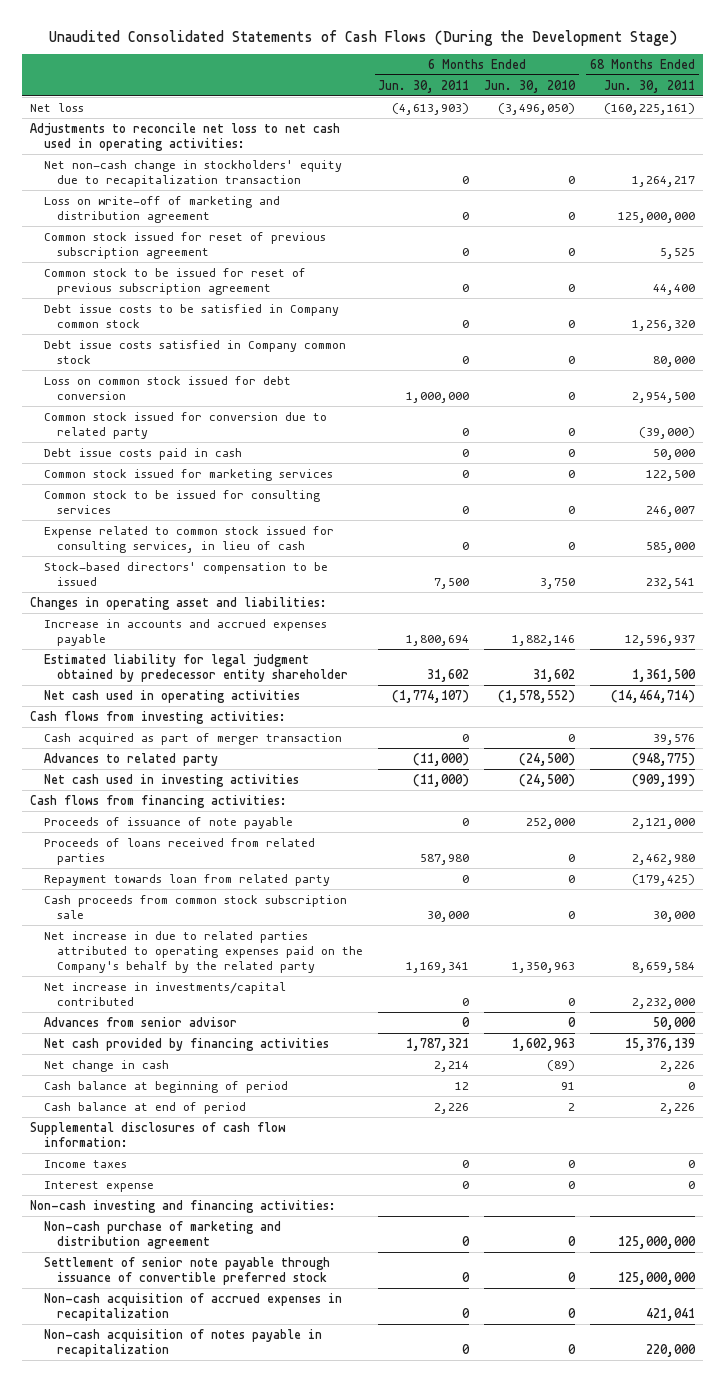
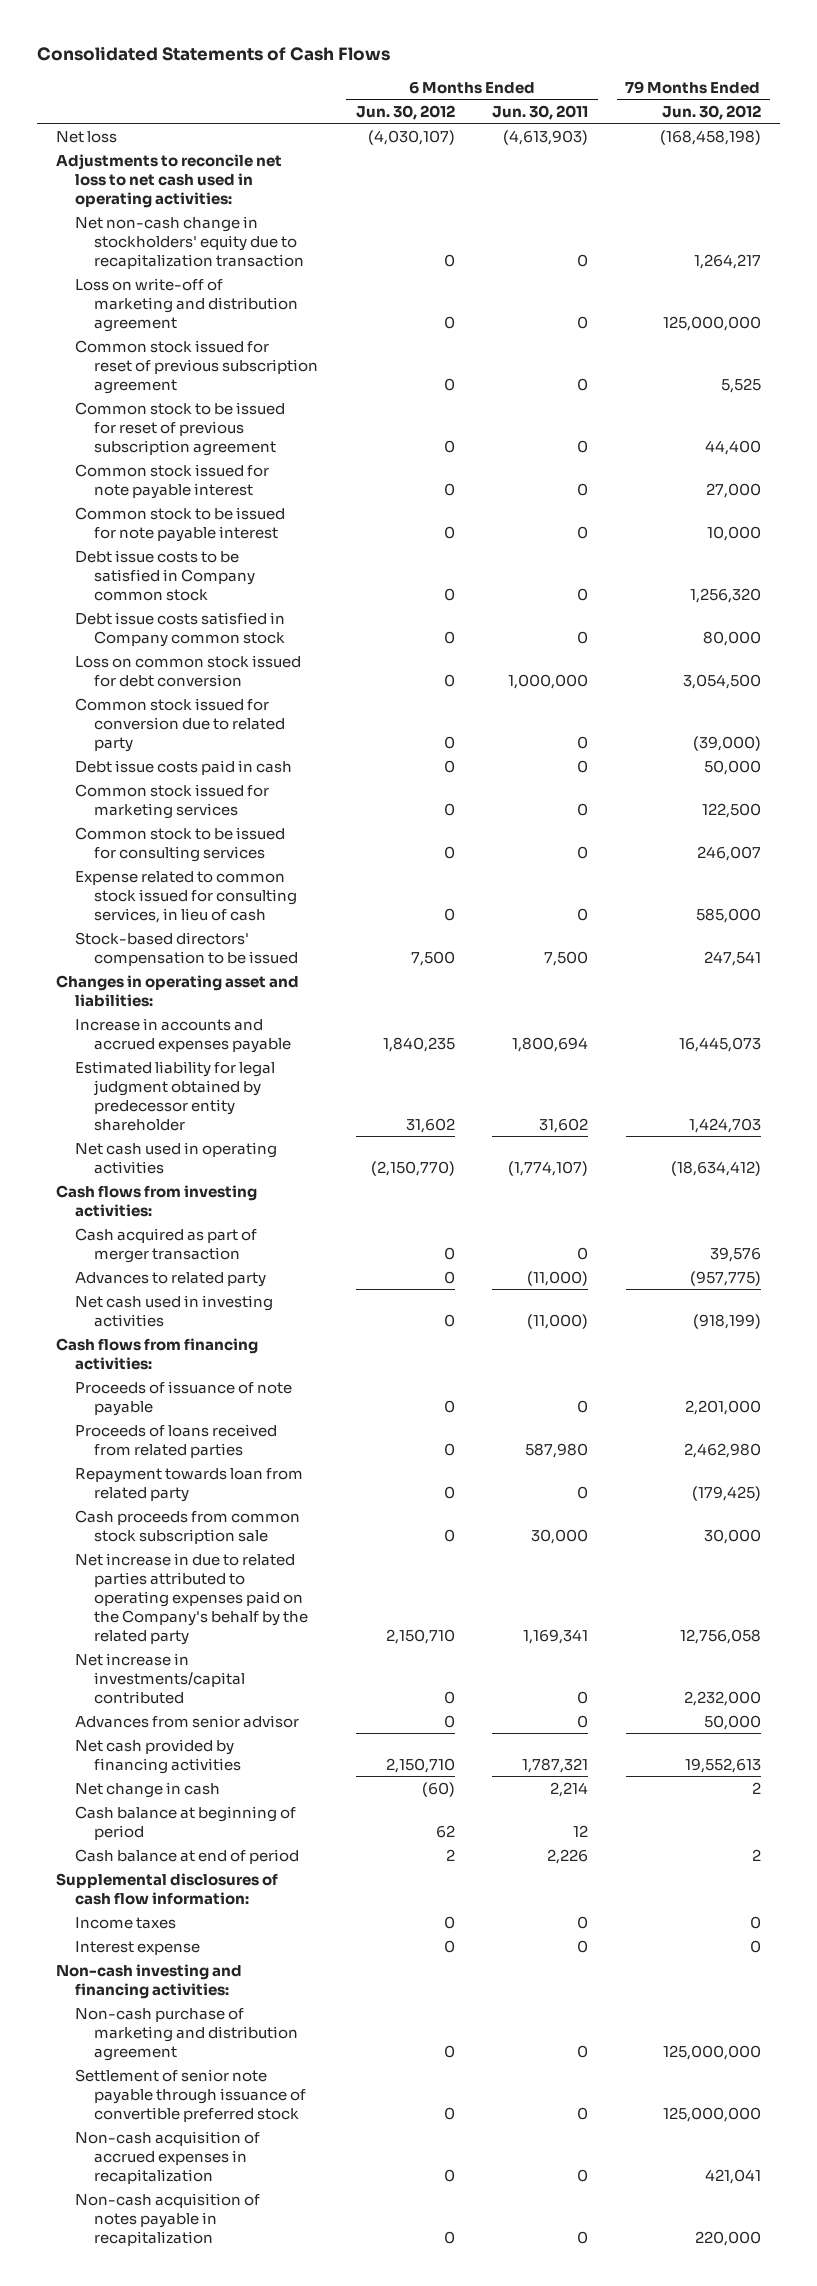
- Unaudited Consolidated Statements of Cash Flows (During the Development Stage)
+ Consolidated Statements of Cash Flows
- | 6 Months Ended Jun. 30, 2011 | 6 Months Ended Jun. 30, 2010 | 68 Months Ended Jun. 30, 2011
+ | 6 Months Ended Jun. 30, 2012 | 6 Months Ended Jun. 30, 2011 | 79 Months Ended Jun. 30, 2012
+ Common stock issued for note payable interest | 0 | 0 | 27,000
+ Common stock to be issued for note payable interest | 0 | 0 | 10,000

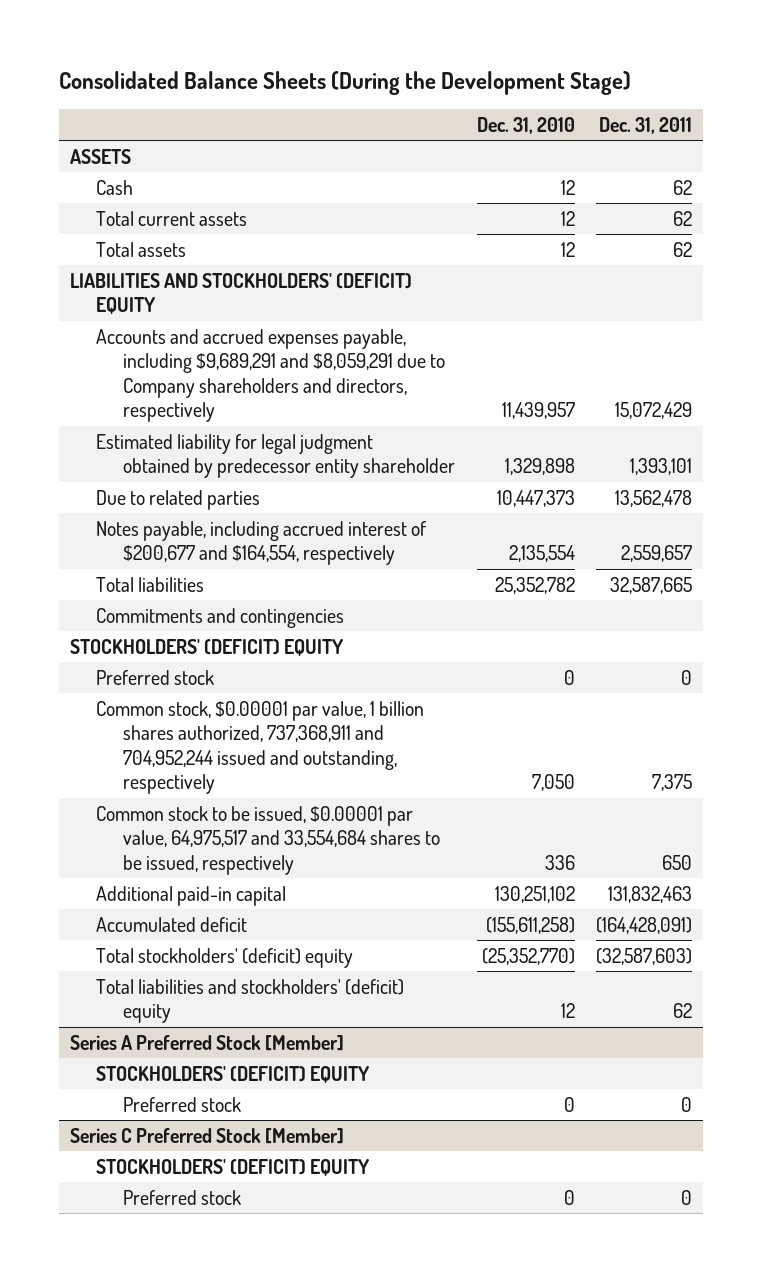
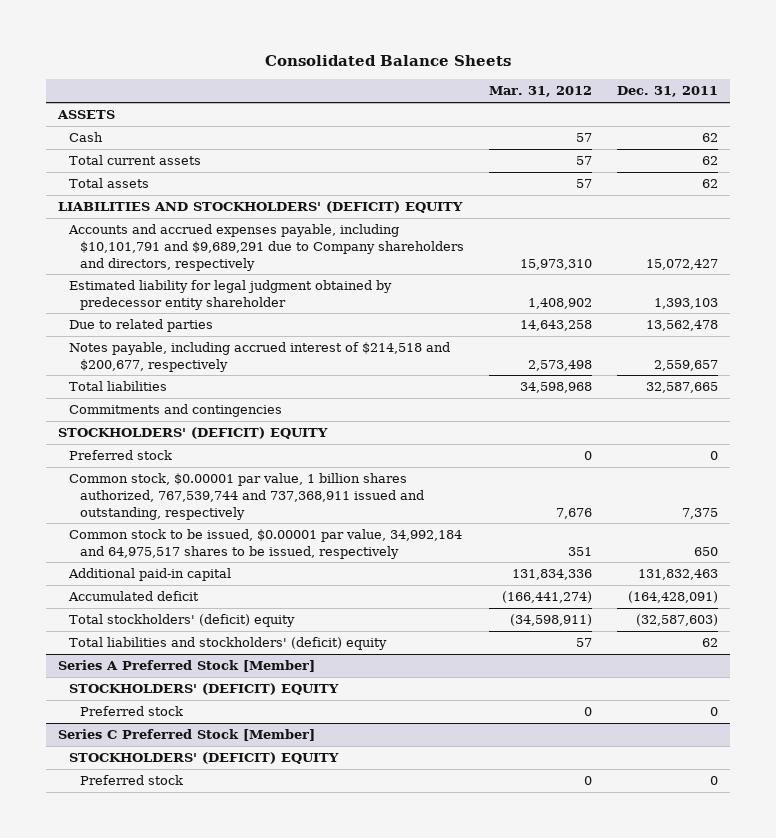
- Consolidated Balance Sheets (During the Development Stage)
+ Consolidated Balance Sheets
- | Dec. 31, 2010 | Dec. 31, 2011
+ | Mar. 31, 2012 | Dec. 31, 2011
- Accounts and accrued expenses payable, including $9,689,291 and $8,059,291 due to Company shareholders and directors, respectively | 11,439,957 | 15,072,429
- Estimated liability for legal judgment obtained by predecessor entity shareholder | 1,329,898 | 1,393,101
+ Accounts and accrued expenses payable, including $10,101,791 and $9,689,291 due to Company shareholders and directors, respectively | 15,973,310 | 15,072,427
+ Estimated liability for legal judgment obtained by predecessor entity shareholder | 1,408,902 | 1,393,103
- Notes payable, including accrued interest of $200,677 and $164,554, respectively | 2,135,554 | 2,559,657
+ Notes payable, including accrued interest of $214,518 and $200,677, respectively | 2,573,498 | 2,559,657
- Common stock, $0.00001 par value, 1 billion shares authorized, 737,368,911 and 704,952,244 issued and outstanding, respectively | 7,050 | 7,375
- Common stock to be issued, $0.00001 par value, 64,975,517 and 33,554,684 shares to be issued, respectively | 336 | 650
+ Common stock, $0.00001 par value, 1 billion shares authorized, 767,539,744 and 737,368,911 issued and outstanding, respectively | 7,676 | 7,375
+ Common stock to be issued, $0.00001 par value, 34,992,184 and 64,975,517 shares to be issued, respectively | 351 | 650

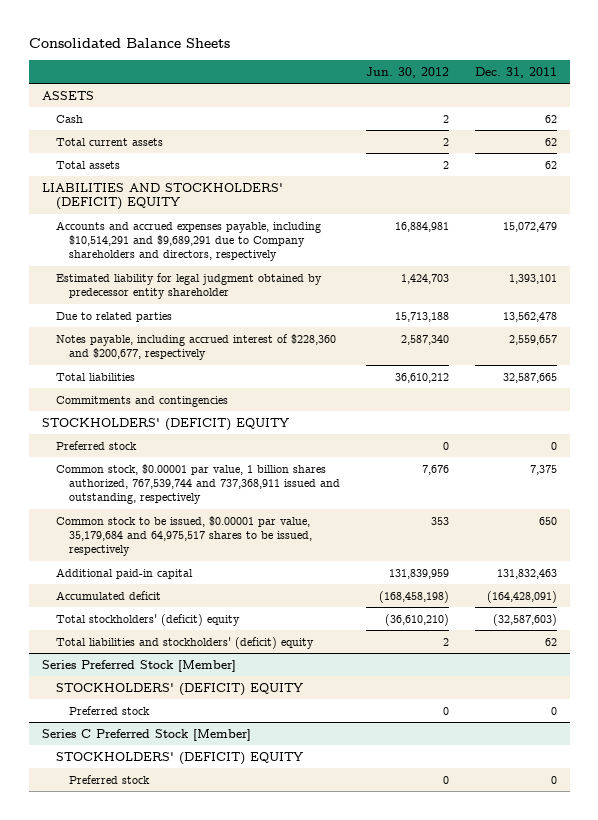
- | Mar. 31, 2012 | Dec. 31, 2011
+ | Jun. 30, 2012 | Dec. 31, 2011
- Accounts and accrued expenses payable, including $10,101,791 and $9,689,291 due to Company shareholders and directors, respectively | 15,973,310 | 15,072,427
- Estimated liability for legal judgment obtained by predecessor entity shareholder | 1,408,902 | 1,393,103
+ Accounts and accrued expenses payable, including $10,514,291 and $9,689,291 due to Company shareholders and directors, respectively | 16,884,981 | 15,072,479
+ Estimated liability for legal judgment obtained by predecessor entity shareholder | 1,424,703 | 1,393,101
- Notes payable, including accrued interest of $214,518 and $200,677, respectively | 2,573,498 | 2,559,657
+ Notes payable, including accrued interest of $228,360 and $200,677, respectively | 2,587,340 | 2,559,657
- Common stock to be issued, $0.00001 par value, 34,992,184 and 64,975,517 shares to be issued, respectively | 351 | 650
+ Common stock to be issued, $0.00001 par value, 35,179,684 and 64,975,517 shares to be issued, respectively | 353 | 650
- Series A Preferred Stock [Member]
+ Series Preferred Stock [Member]

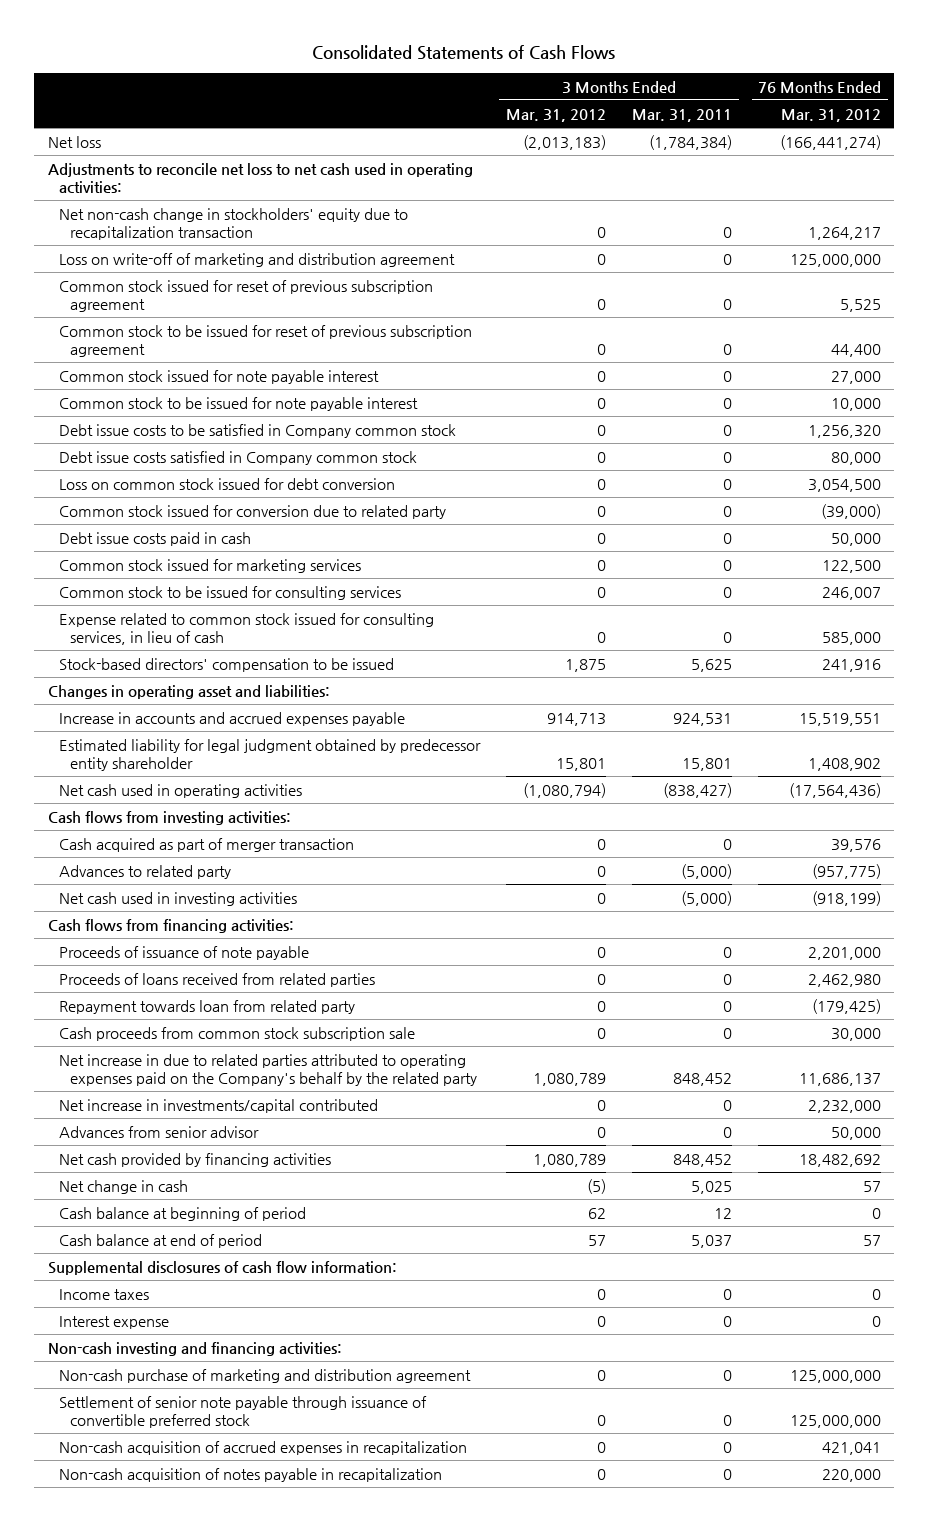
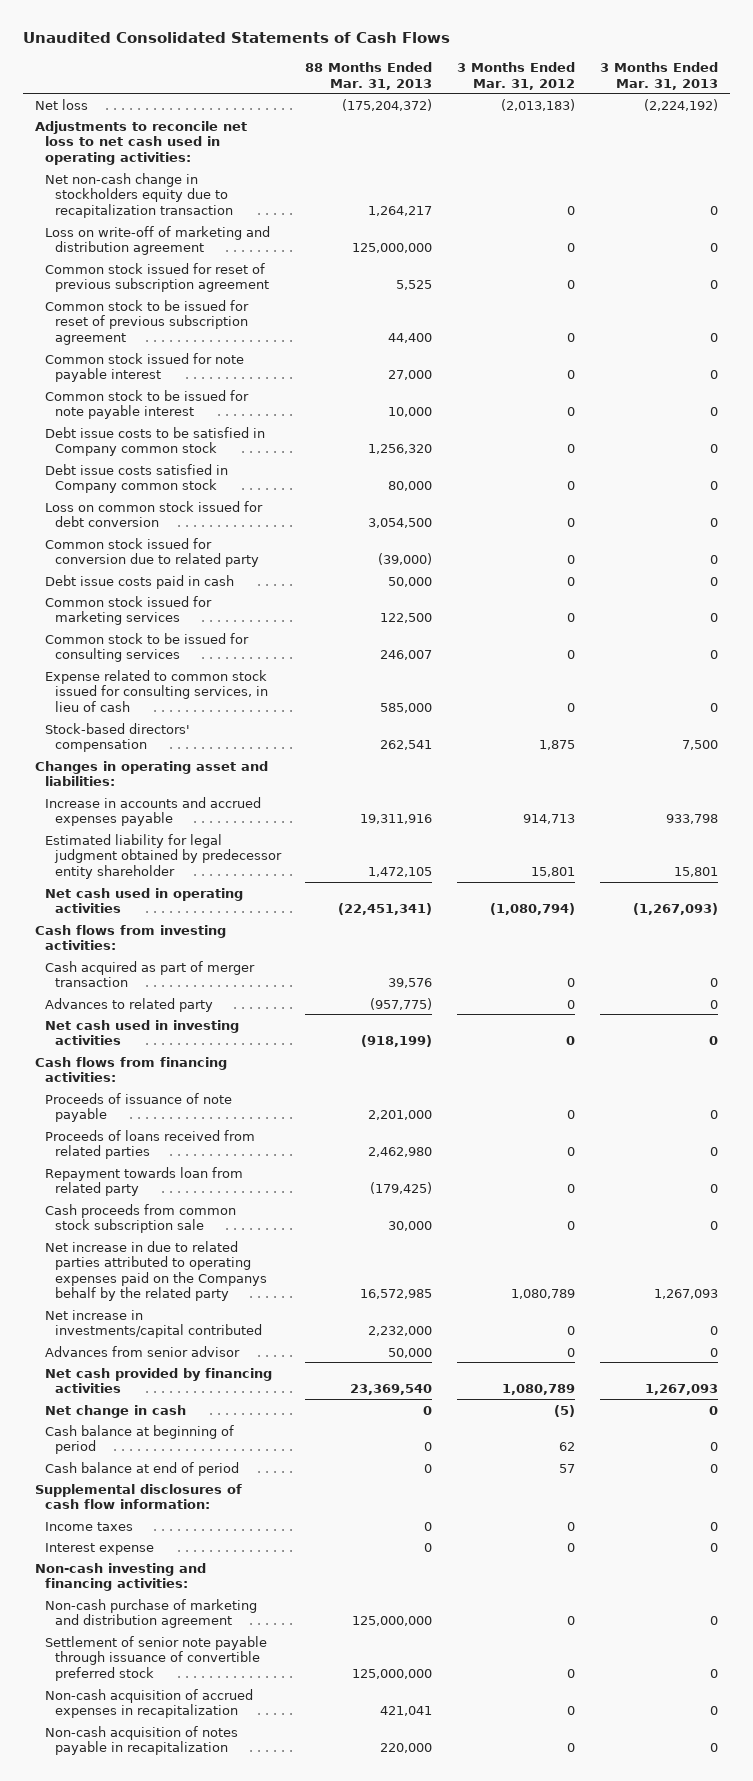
- Consolidated Statements of Cash Flows
+ Unaudited Consolidated Statements of Cash Flows
- | 3 Months Ended Mar. 31, 2012 | 3 Months Ended Mar. 31, 2011 | 76 Months Ended Mar. 31, 2012
+ | 88 Months Ended Mar. 31, 2013 | 3 Months Ended Mar. 31, 2012 | 3 Months Ended Mar. 31, 2013
- Net non-cash change in stockholders' equity due to recapitalization transaction | 0 | 0 | 1,264,217
+ Net non-cash change in stockholders equity due to recapitalization transaction | 1,264,217 | 0 | 0
- Stock-based directors' compensation to be issued | 1,875 | 5,625 | 241,916
+ Stock-based directors' compensation | 262,541 | 1,875 | 7,500
- Net increase in due to related parties attributed to operating expenses paid on the Company's behalf by the related party | 1,080,789 | 848,452 | 11,686,137
+ Net increase in due to related parties attributed to operating expenses paid on the Companys behalf by the related party | 16,572,985 | 1,080,789 | 1,267,093

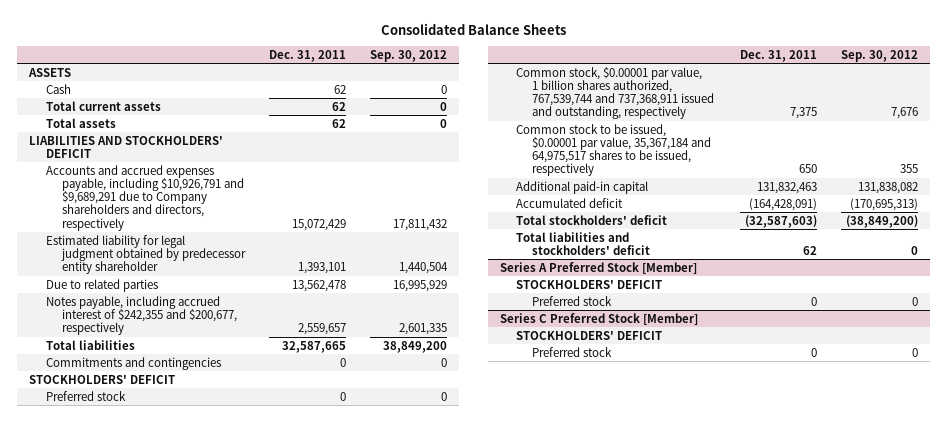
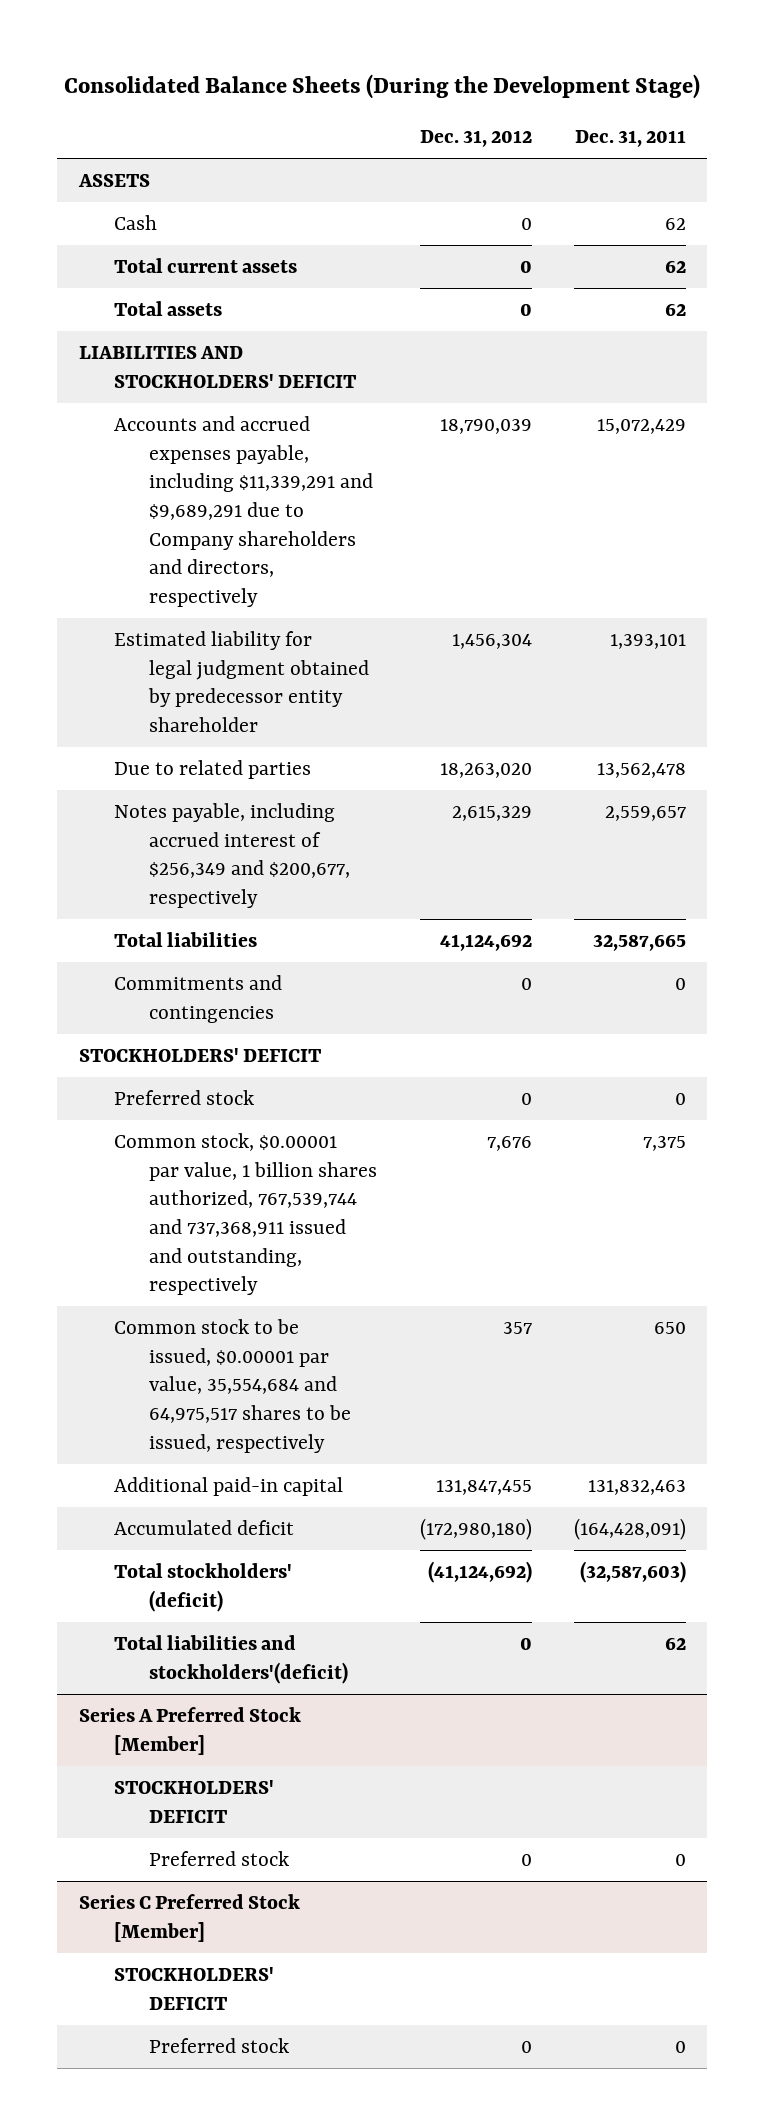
- Consolidated Balance Sheets
+ Consolidated Balance Sheets (During the Development Stage)
- | Dec. 31, 2011 | Sep. 30, 2012
+ | Dec. 31, 2012 | Dec. 31, 2011
- Accounts and accrued expenses payable, including $10,926,791 and $9,689,291 due to Company shareholders and directors, respectively | 15,072,429 | 17,811,432
+ Accounts and accrued expenses payable, including $11,339,291 and $9,689,291 due to Company shareholders and directors, respectively | 18,790,039 | 15,072,429
- Notes payable, including accrued interest of $242,355 and $200,677, respectively | 2,559,657 | 2,601,335
+ Notes payable, including accrued interest of $256,349 and $200,677, respectively | 2,615,329 | 2,559,657
- Common stock to be issued, $0.00001 par value, 35,367,184 and 64,975,517 shares to be issued, respectively | 650 | 355
+ Common stock to be issued, $0.00001 par value, 35,554,684 and 64,975,517 shares to be issued, respectively | 357 | 650
- Total stockholders' deficit | (32,587,603) | (38,849,200)
- Total liabilities and stockholders' deficit | 62 | 0
+ Total stockholders' (deficit) | (41,124,692) | (32,587,603)
+ Total liabilities and stockholders'(deficit) | 0 | 62

